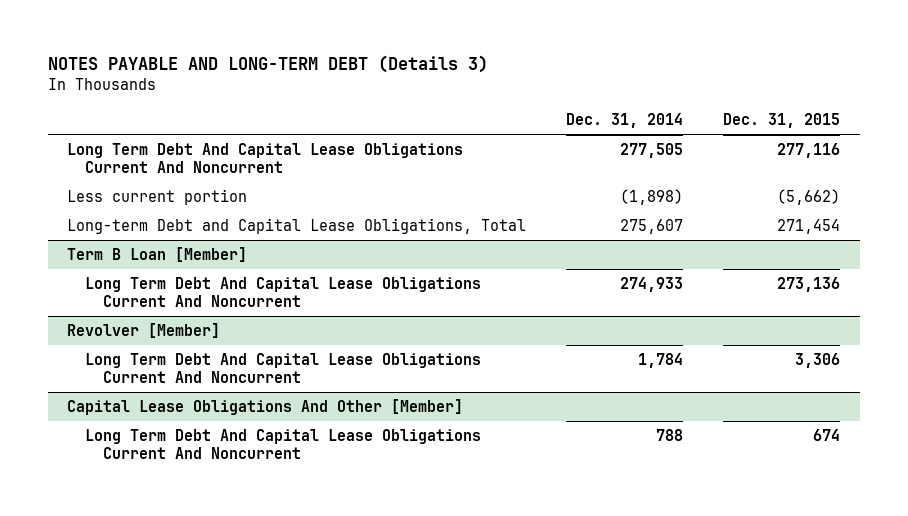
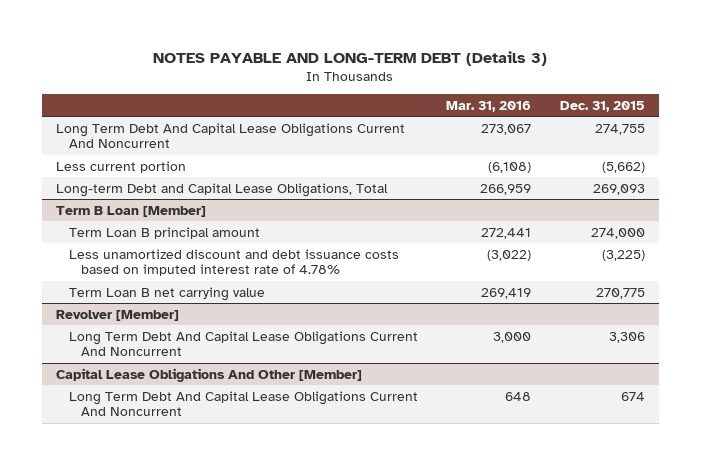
- | Dec. 31, 2014 | Dec. 31, 2015
+ | Mar. 31, 2016 | Dec. 31, 2015
- Long Term Debt And Capital Lease Obligations Current And Noncurrent | 277,505 | 277,116
+ Long Term Debt And Capital Lease Obligations Current And Noncurrent | 273,067 | 274,755
- Long-term Debt and Capital Lease Obligations, Total | 275,607 | 271,454
+ Long-term Debt and Capital Lease Obligations, Total | 266,959 | 269,093
@ Term B Loan [Member]
- Long Term Debt And Capital Lease Obligations Current And Noncurrent | 274,933 | 273,136
+ Term Loan B principal amount | 272,441 | 274,000
+ Less unamortized discount and debt issuance costs based on imputed interest rate of 4.78% | (3,022) | (3,225)
+ Term Loan B net carrying value | 269,419 | 270,775

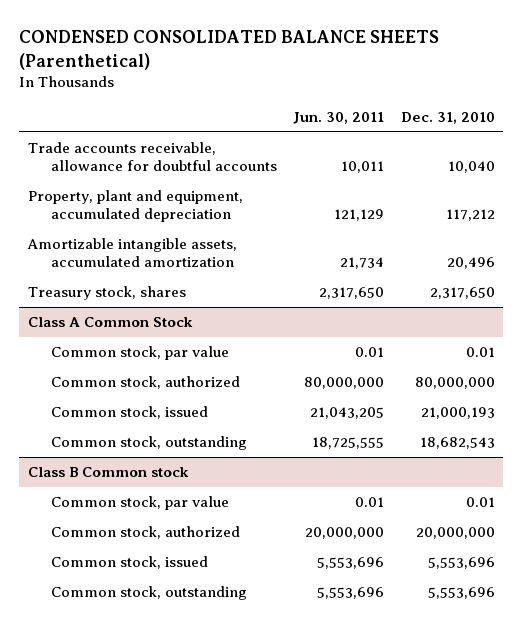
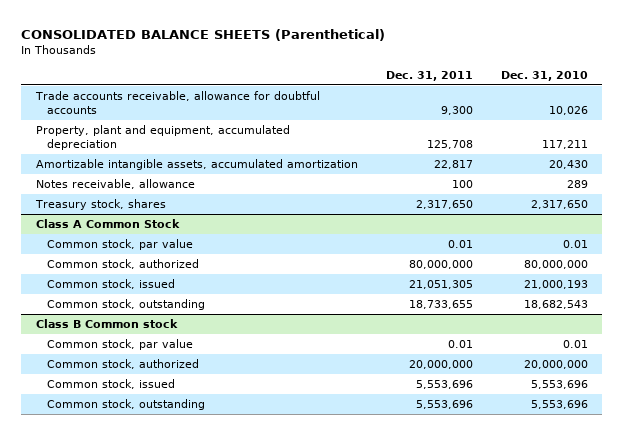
- CONDENSED CONSOLIDATED BALANCE SHEETS (Parenthetical)
+ CONSOLIDATED BALANCE SHEETS (Parenthetical)
- | Jun. 30, 2011 | Dec. 31, 2010
+ | Dec. 31, 2011 | Dec. 31, 2010
- Trade accounts receivable, allowance for doubtful accounts | 10,011 | 10,040
- Property, plant and equipment, accumulated depreciation | 121,129 | 117,212
- Amortizable intangible assets, accumulated amortization | 21,734 | 20,496
+ Trade accounts receivable, allowance for doubtful accounts | 9,300 | 10,026
+ Property, plant and equipment, accumulated depreciation | 125,708 | 117,211
+ Amortizable intangible assets, accumulated amortization | 22,817 | 20,430
+ Notes receivable, allowance | 100 | 289

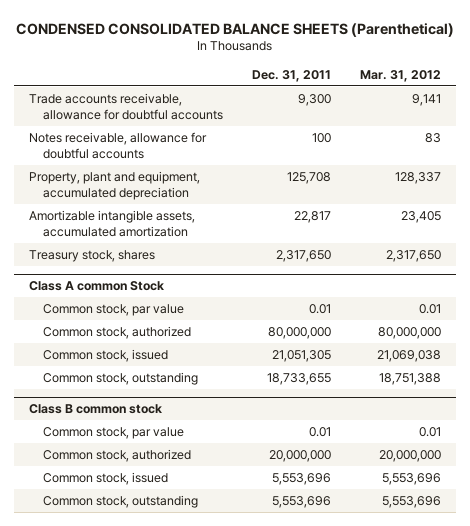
- CONSOLIDATED BALANCE SHEETS (Parenthetical)
+ CONDENSED CONSOLIDATED BALANCE SHEETS (Parenthetical)
- | Dec. 31, 2011 | Dec. 31, 2010
+ | Dec. 31, 2011 | Mar. 31, 2012
+ Notes receivable, allowance for doubtful accounts | 100 | 83
- Notes receivable, allowance | 100 | 289
- Class A Common Stock
+ Class A common Stock
- Class B Common stock
+ Class B common stock

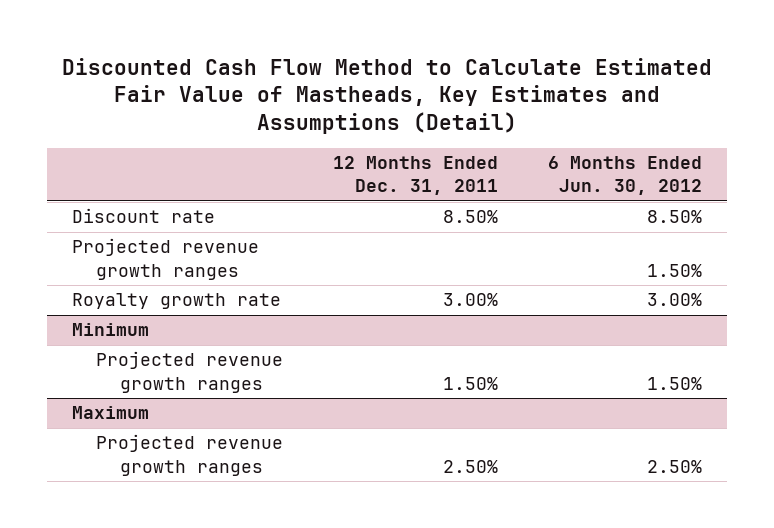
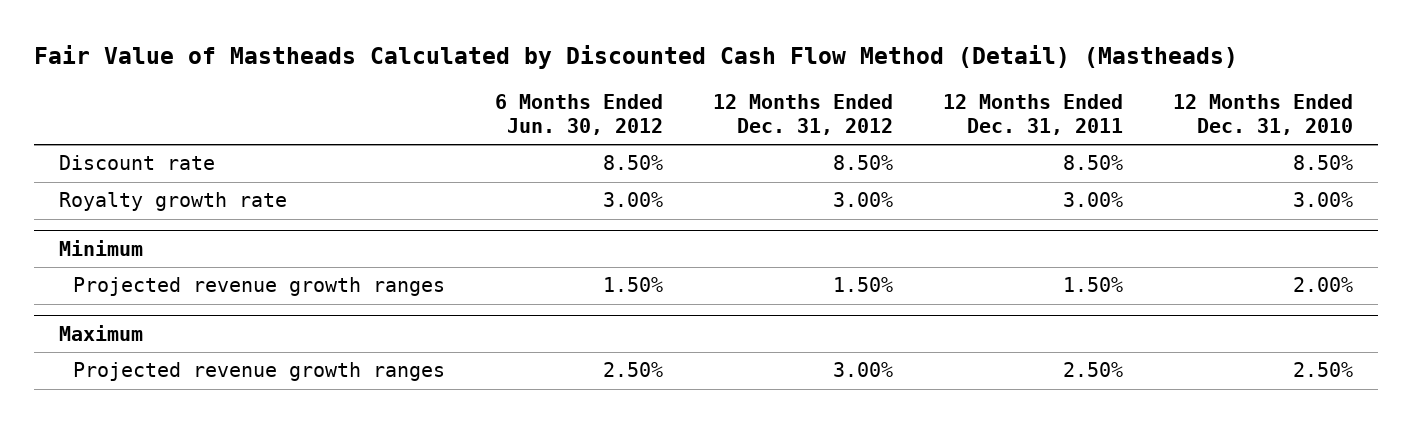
- Discounted Cash Flow Method to Calculate Estimated Fair Value of Mastheads, Key Estimates and Assumptions (Detail)
+ Fair Value of Mastheads Calculated by Discounted Cash Flow Method (Detail) (Mastheads)
- | 12 Months Ended Dec. 31, 2011 | 6 Months Ended Jun. 30, 2012
+ | 6 Months Ended Jun. 30, 2012 | 12 Months Ended Dec. 31, 2012 | 12 Months Ended Dec. 31, 2011 | 12 Months Ended Dec. 31, 2010
- Projected revenue growth ranges | | 1.50%

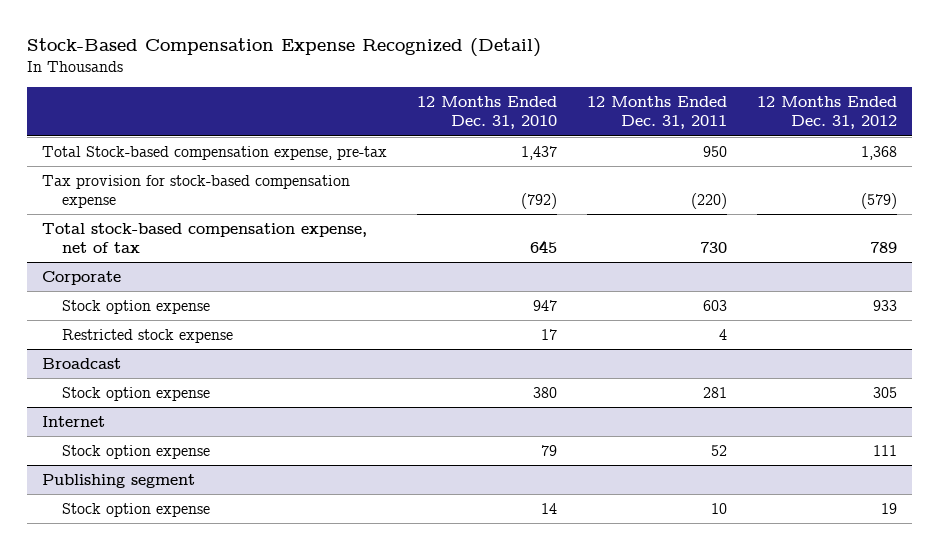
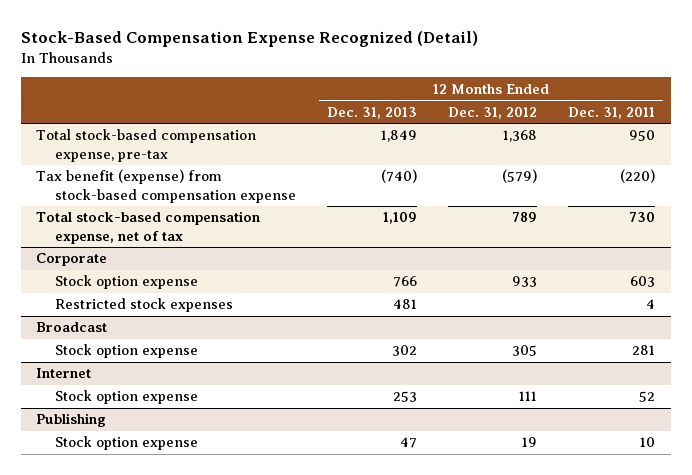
- | 12 Months Ended Dec. 31, 2010 | 12 Months Ended Dec. 31, 2011 | 12 Months Ended Dec. 31, 2012
+ | 12 Months Ended Dec. 31, 2013 | 12 Months Ended Dec. 31, 2012 | 12 Months Ended Dec. 31, 2011
- Total Stock-based compensation expense, pre-tax | 1,437 | 950 | 1,368
- Tax provision for stock-based compensation expense | (792) | (220) | (579)
+ Total stock-based compensation expense, pre-tax | 1,849 | 1,368 | 950
+ Tax benefit (expense) from stock-based compensation expense | (740) | (579) | (220)
@ Corporate
- Restricted stock expense | 17 | 4 |
+ Restricted stock expenses | 481 | | 4
- Publishing segment
+ Publishing

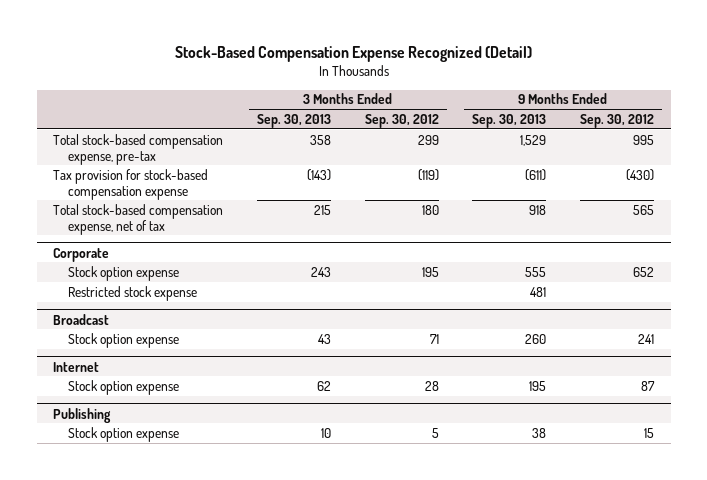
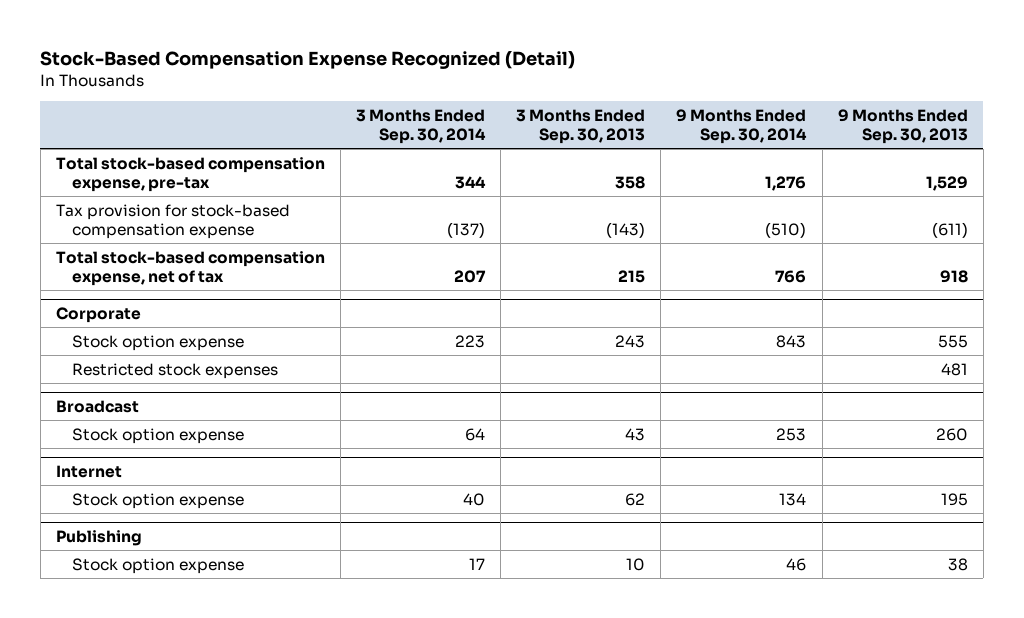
- | 3 Months Ended Sep. 30, 2013 | 3 Months Ended Sep. 30, 2012 | 9 Months Ended Sep. 30, 2013 | 9 Months Ended Sep. 30, 2012
+ | 3 Months Ended Sep. 30, 2014 | 3 Months Ended Sep. 30, 2013 | 9 Months Ended Sep. 30, 2014 | 9 Months Ended Sep. 30, 2013
@ Corporate
- Restricted stock expense | | | 481 |
+ Restricted stock expenses | | | | 481

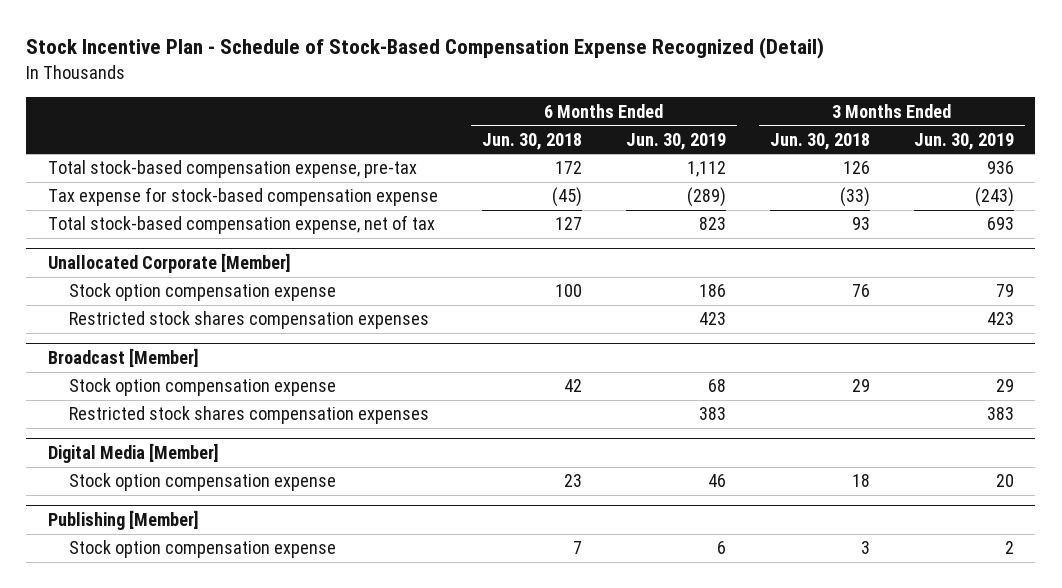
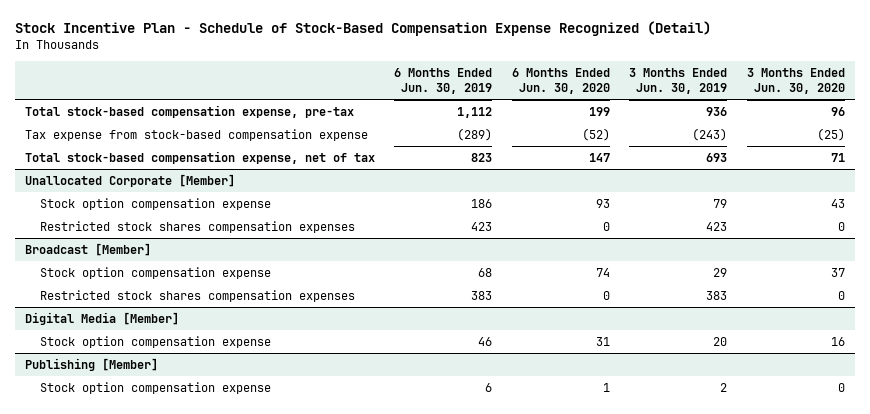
- | 6 Months Ended Jun. 30, 2018 | 6 Months Ended Jun. 30, 2019 | 3 Months Ended Jun. 30, 2018 | 3 Months Ended Jun. 30, 2019
+ | 6 Months Ended Jun. 30, 2019 | 6 Months Ended Jun. 30, 2020 | 3 Months Ended Jun. 30, 2019 | 3 Months Ended Jun. 30, 2020
- Tax expense for stock-based compensation expense | (45) | (289) | (33) | (243)
+ Tax expense from stock-based compensation expense | (289) | (52) | (243) | (25)

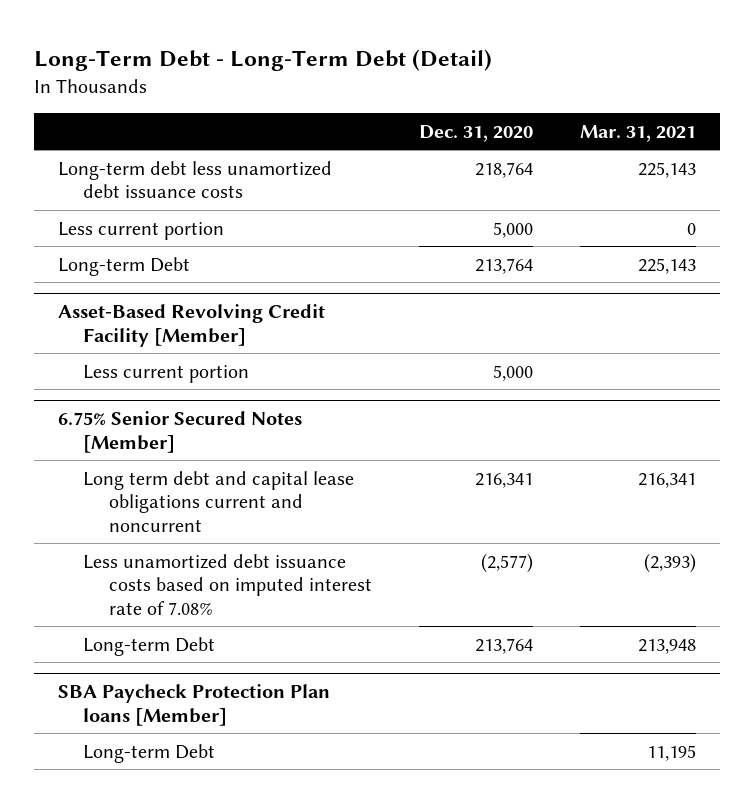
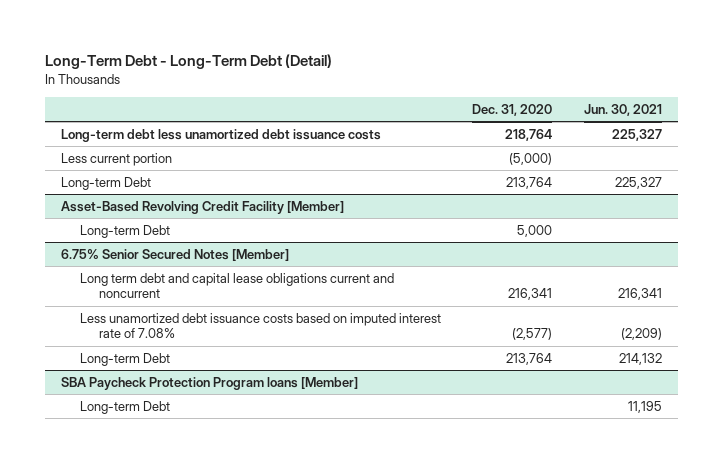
- | Dec. 31, 2020 | Mar. 31, 2021
+ | Dec. 31, 2020 | Jun. 30, 2021
- Less current portion | 5,000 | 0
+ Less current portion | (5,000) |
@ Asset-Based Revolving Credit Facility [Member]
- Less current portion | 5,000 |
+ Long-term Debt | 5,000 |
- SBA Paycheck Protection Plan loans [Member]
+ SBA Paycheck Protection Program loans [Member]

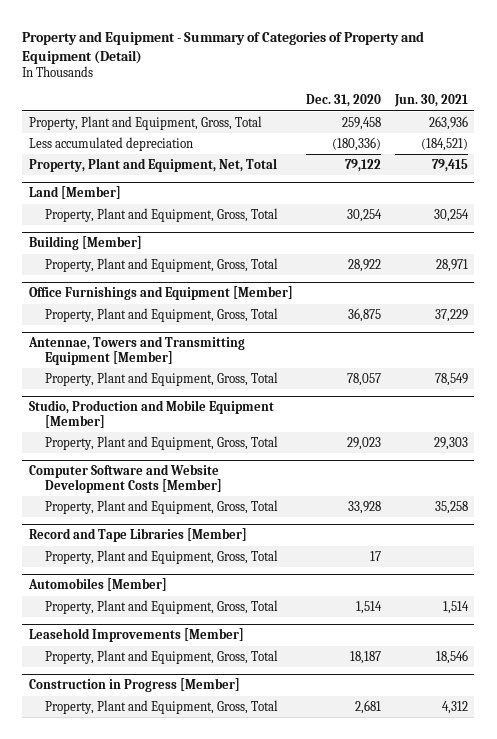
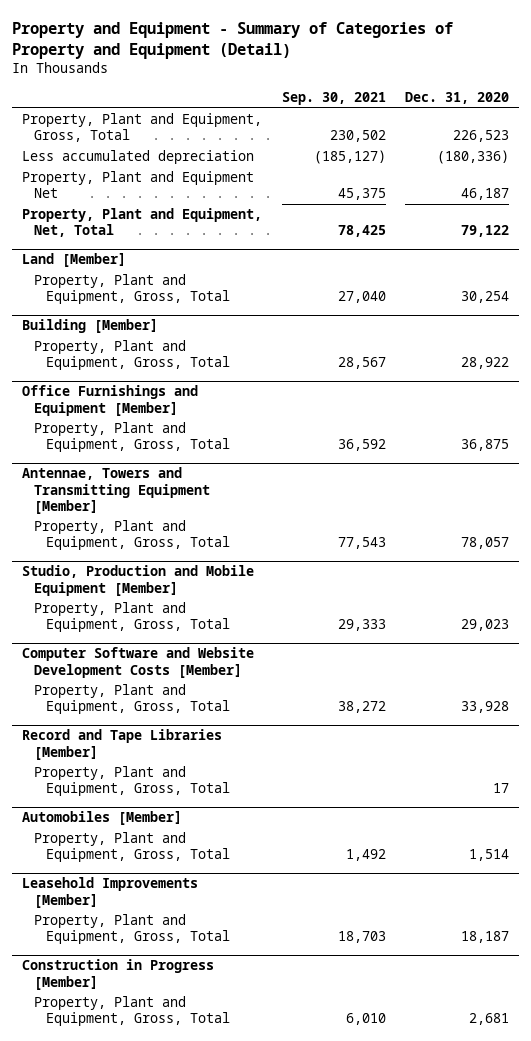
- | Dec. 31, 2020 | Jun. 30, 2021
+ | Sep. 30, 2021 | Dec. 31, 2020
- Property, Plant and Equipment, Gross, Total | 259,458 | 263,936
+ Property, Plant and Equipment, Gross, Total | 230,502 | 226,523
+ Property, Plant and Equipment Net | 45,375 | 46,187

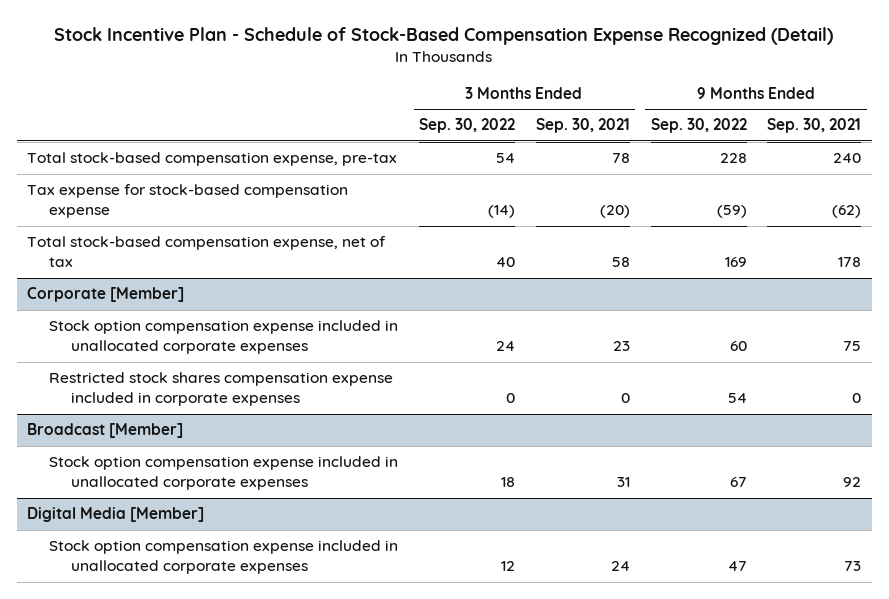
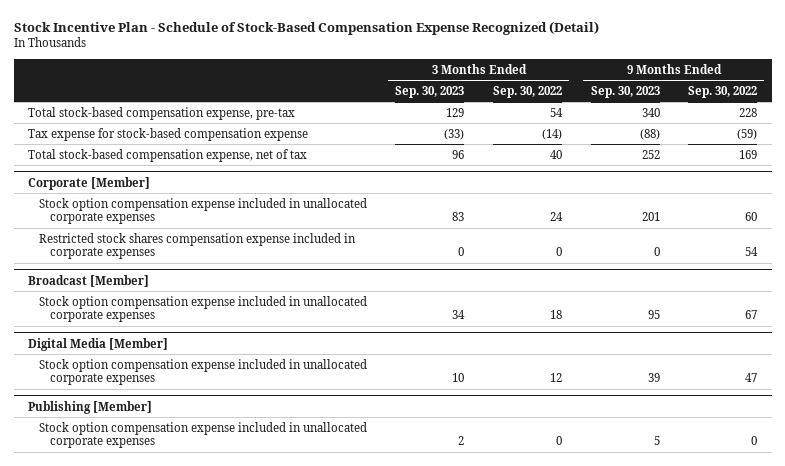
- | 3 Months Ended Sep. 30, 2022 | 3 Months Ended Sep. 30, 2021 | 9 Months Ended Sep. 30, 2022 | 9 Months Ended Sep. 30, 2021
+ | 3 Months Ended Sep. 30, 2023 | 3 Months Ended Sep. 30, 2022 | 9 Months Ended Sep. 30, 2023 | 9 Months Ended Sep. 30, 2022
+ Publishing [Member]
+ Stock option compensation expense included in unallocated corporate expenses | 2 | 0 | 5 | 0

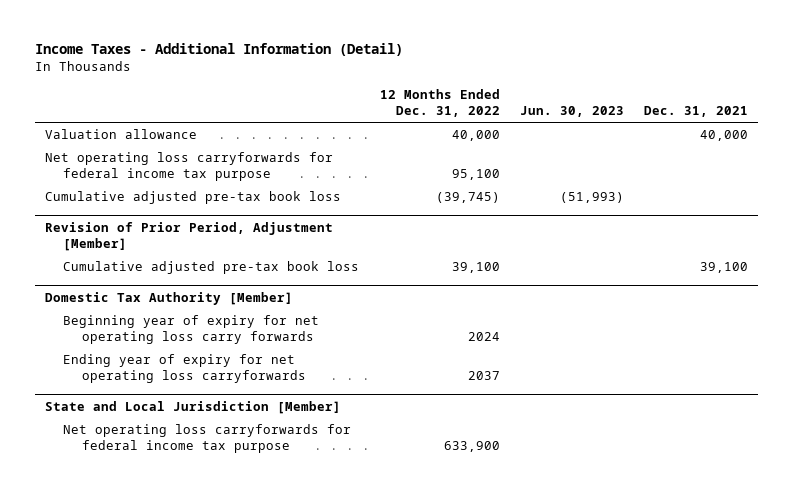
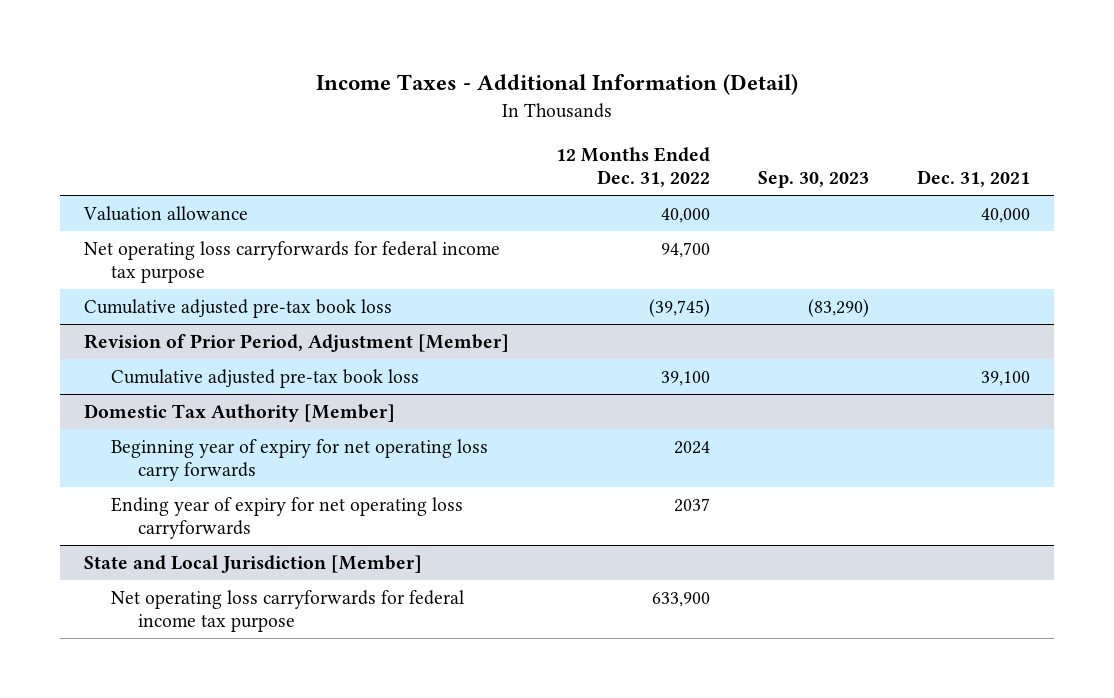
- | 12 Months Ended Dec. 31, 2022 | Jun. 30, 2023 | Dec. 31, 2021
+ | 12 Months Ended Dec. 31, 2022 | Sep. 30, 2023 | Dec. 31, 2021
- Net operating loss carryforwards for federal income tax purpose | 95,100 | |
+ Net operating loss carryforwards for federal income tax purpose | 94,700 | |

